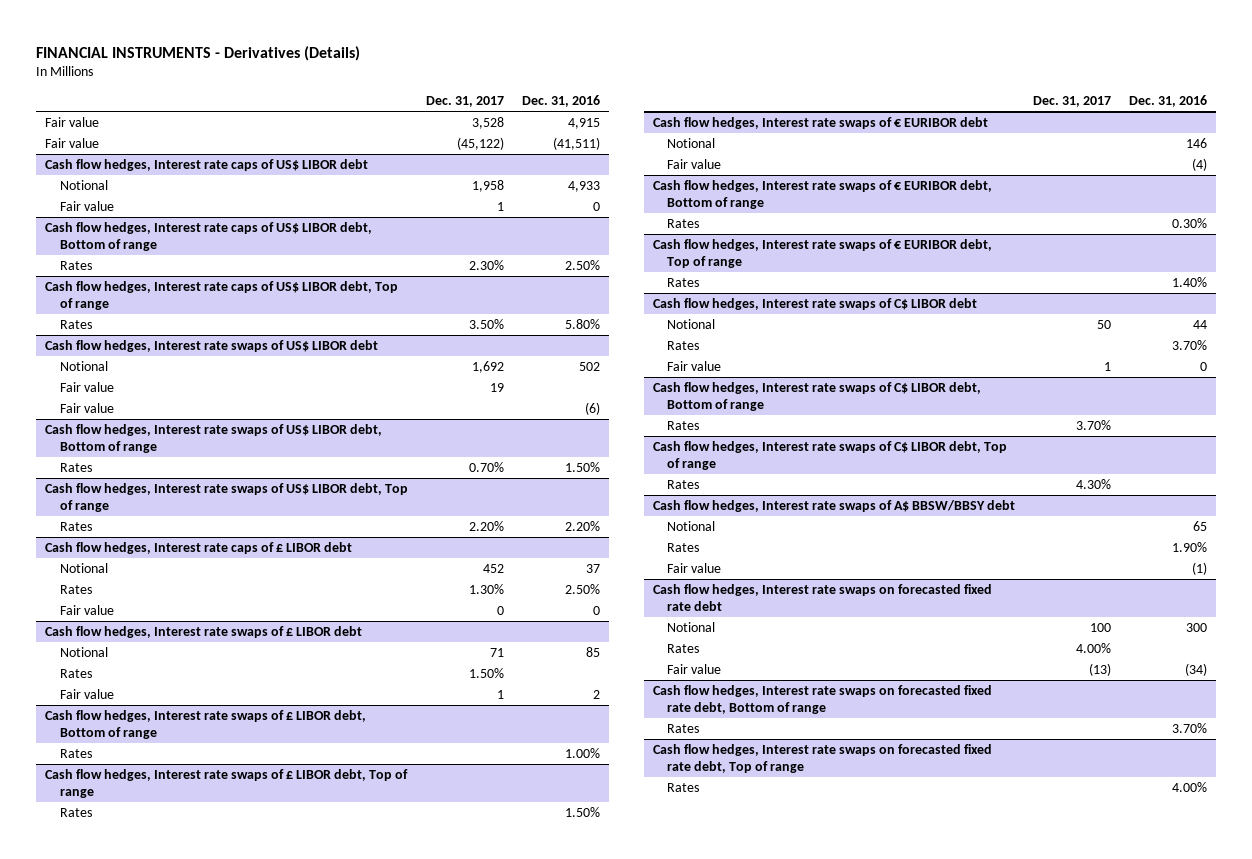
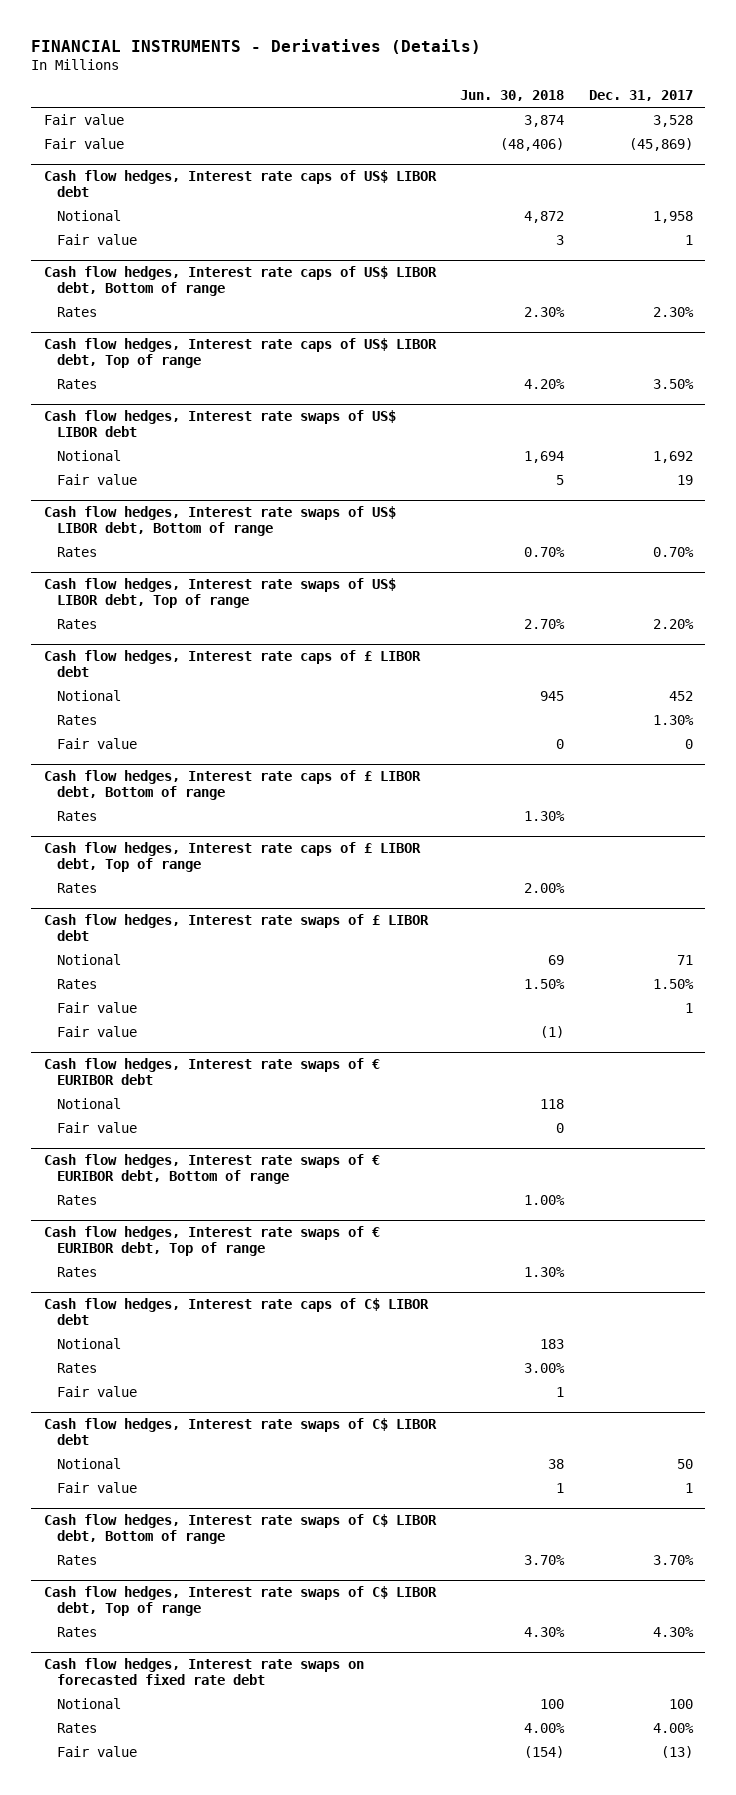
- | Dec. 31, 2017 | Dec. 31, 2016
+ | Jun. 30, 2018 | Dec. 31, 2017
- Fair value | (45,122) | (41,511)
+ Fair value | (48,406) | (45,869)
@ Cash flow hedges, Interest rate swaps of US$ LIBOR debt
- Fair value | | (6)
+ Cash flow hedges, Interest rate caps of £ LIBOR debt, Bottom of range
+ Rates | 1.30% |
+ Cash flow hedges, Interest rate caps of £ LIBOR debt, Top of range
+ Rates | 2.00% |
- Cash flow hedges, Interest rate swaps of £ LIBOR debt, Bottom of range
- Rates | | 1.00%
- Cash flow hedges, Interest rate swaps of £ LIBOR debt, Top of range
- Rates | | 1.50%
@ Cash flow hedges, Interest rate swaps of £ LIBOR debt
+ Fair value | (1) |
+ Cash flow hedges, Interest rate caps of C$ LIBOR debt
+ Notional | 183 |
+ Rates | 3.00% |
+ Fair value | 1 |
@ Cash flow hedges, Interest rate swaps of C$ LIBOR debt
- Rates | | 3.70%
- Cash flow hedges, Interest rate swaps of A$ BBSW/BBSY debt
- Notional | | 65
- Rates | | 1.90%
- Fair value | | (1)
- Cash flow hedges, Interest rate swaps on forecasted fixed rate debt, Bottom of range
- Rates | | 3.70%
- Cash flow hedges, Interest rate swaps on forecasted fixed rate debt, Top of range
- Rates | | 4.00%

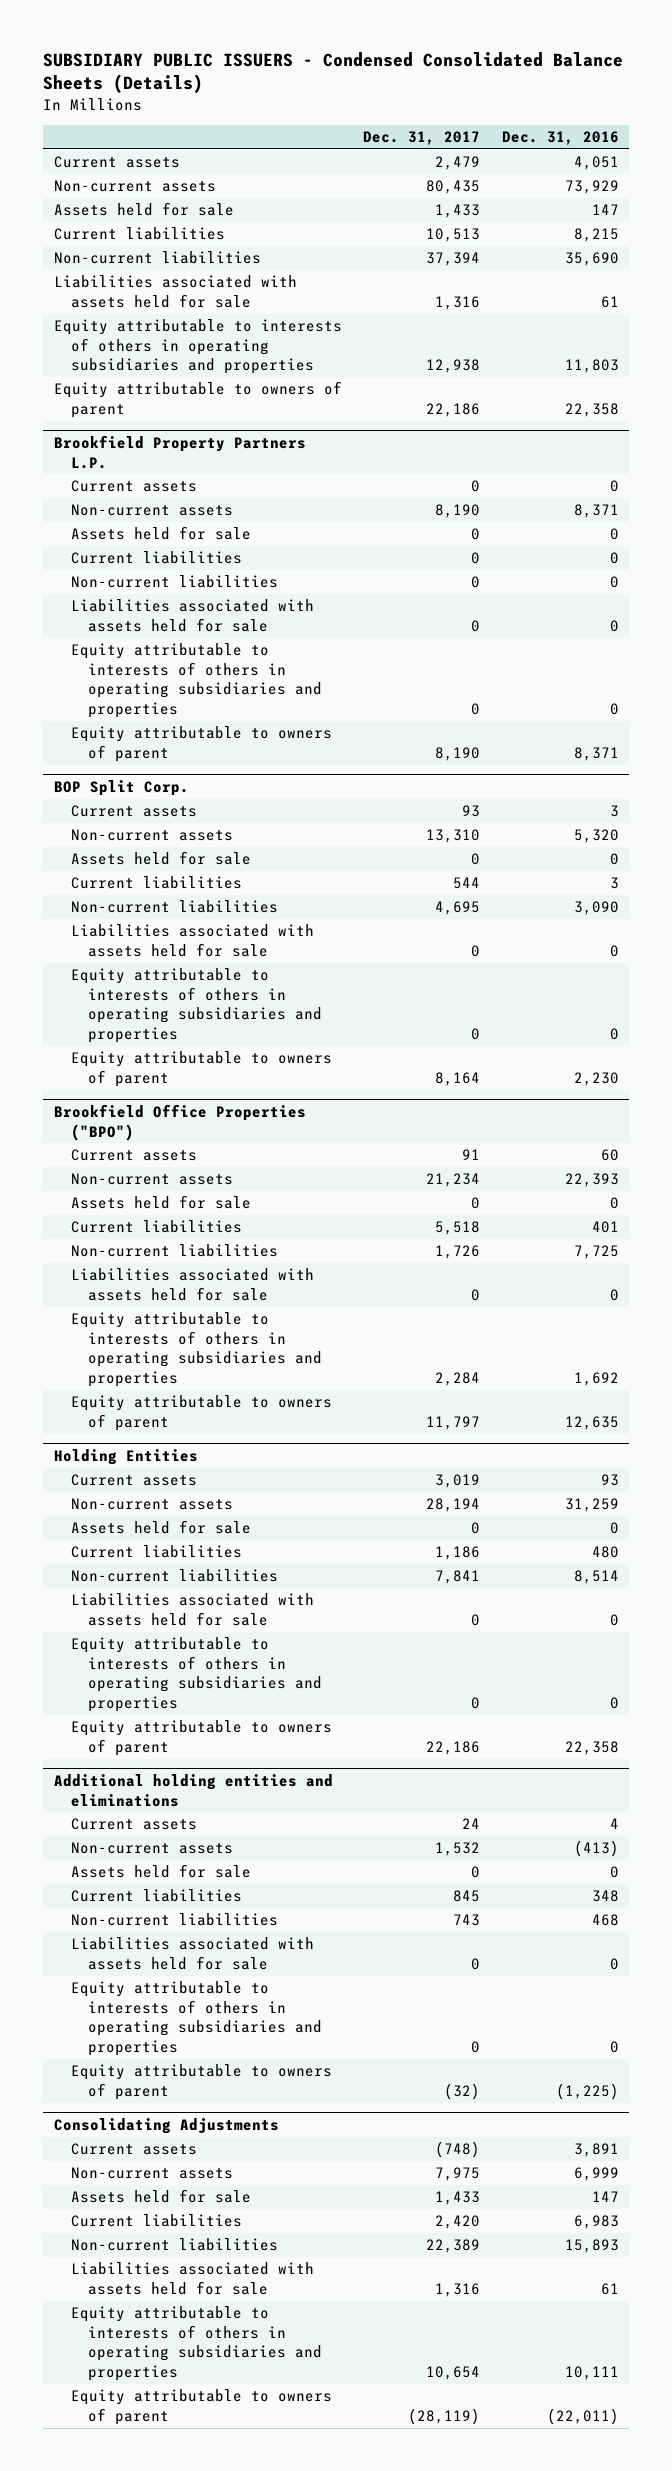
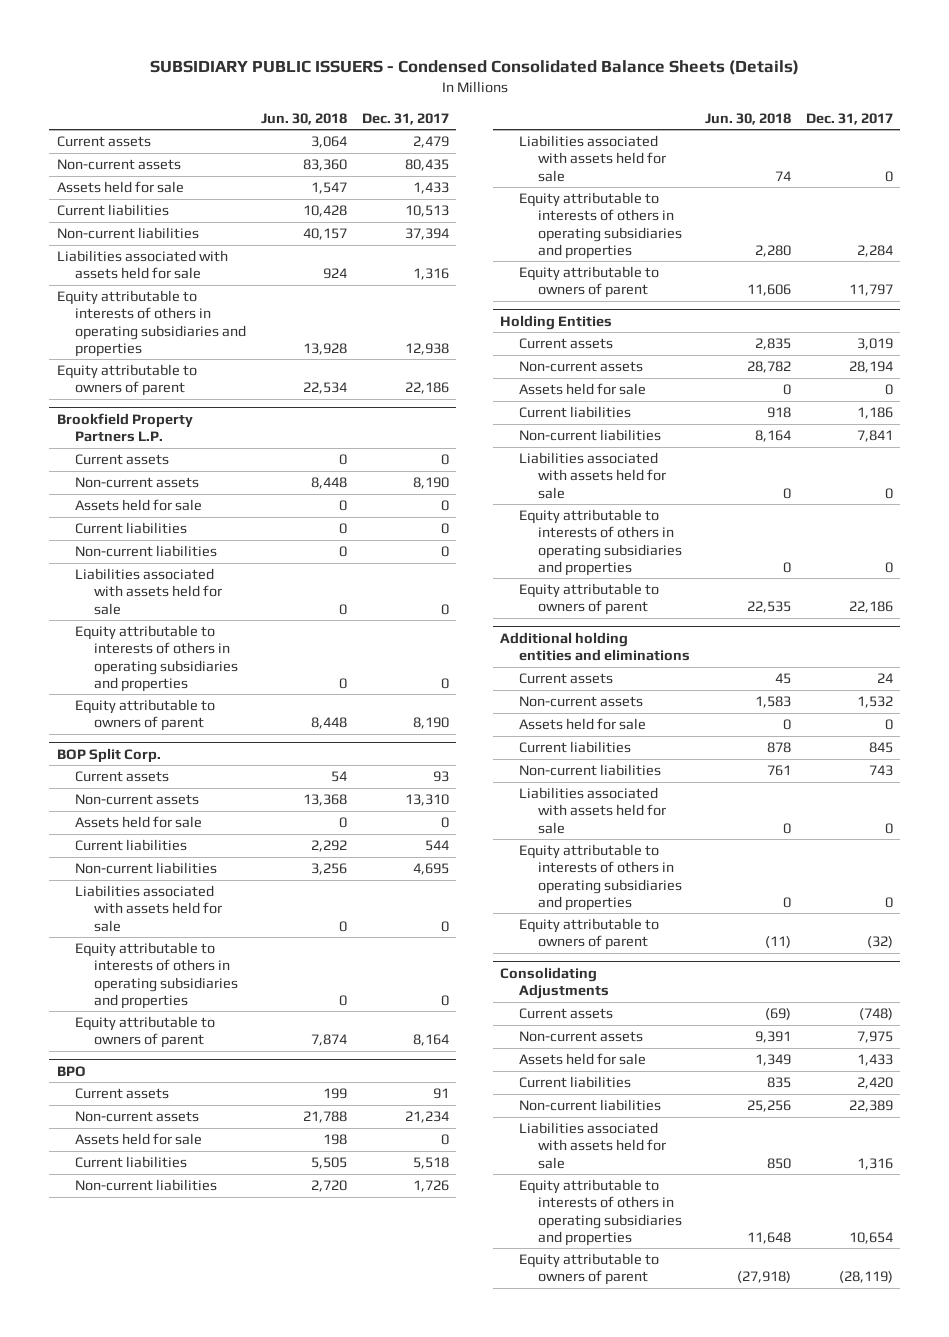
- | Dec. 31, 2017 | Dec. 31, 2016
+ | Jun. 30, 2018 | Dec. 31, 2017
- Brookfield Office Properties ("BPO")
+ BPO

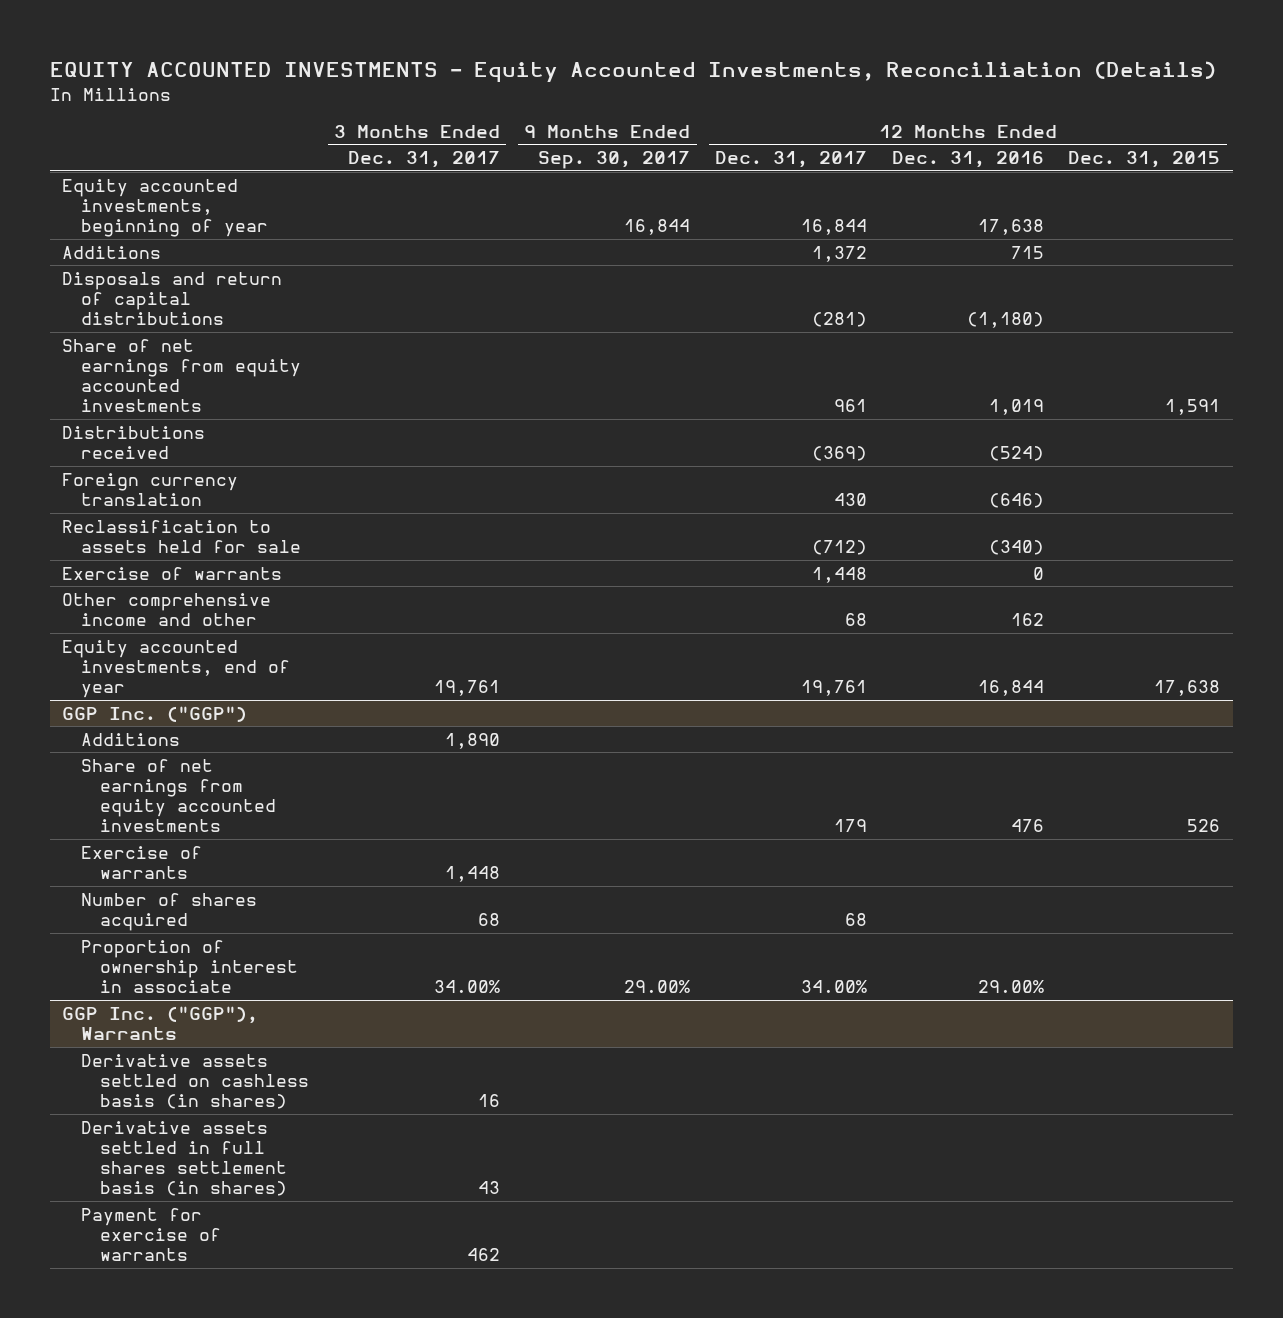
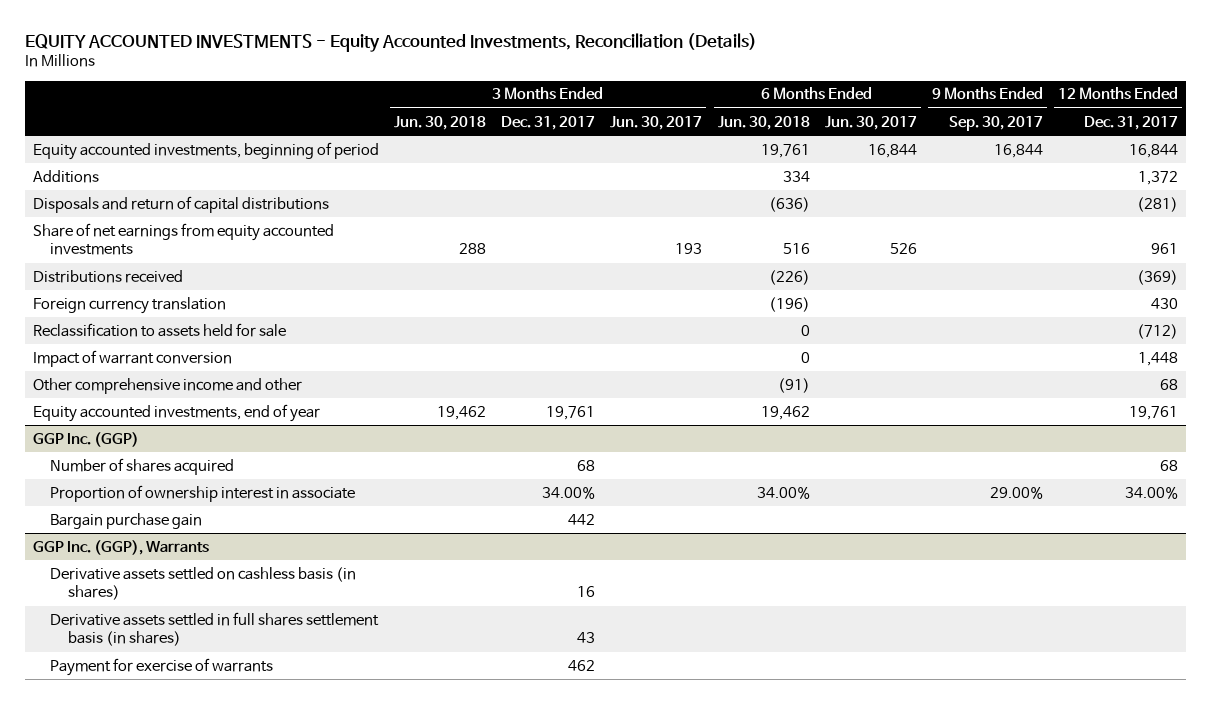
- | 3 Months Ended Dec. 31, 2017 | 9 Months Ended Sep. 30, 2017 | 12 Months Ended Dec. 31, 2017 | 12 Months Ended Dec. 31, 2016 | 12 Months Ended Dec. 31, 2015
+ | 3 Months Ended Jun. 30, 2018 | 3 Months Ended Dec. 31, 2017 | 3 Months Ended Jun. 30, 2017 | 6 Months Ended Jun. 30, 2018 | 6 Months Ended Jun. 30, 2017 | 9 Months Ended Sep. 30, 2017 | 12 Months Ended Dec. 31, 2017
- Equity accounted investments, beginning of year | | 16,844 | 16,844 | 17,638 |
+ Equity accounted investments, beginning of period | | | | 19,761 | 16,844 | 16,844 | 16,844
- Exercise of warrants | | | 1,448 | 0 |
+ Impact of warrant conversion | | | | 0 | | | 1,448
- GGP Inc. ("GGP")
- Additions | 1,890 | | | |
- Share of net earnings from equity accounted investments | | | 179 | 476 | 526
- Exercise of warrants | 1,448 | | | |
+ GGP Inc. (GGP)
- GGP Inc. ("GGP"), Warrants
+ Bargain purchase gain | | 442 | | | | |
+ GGP Inc. (GGP), Warrants

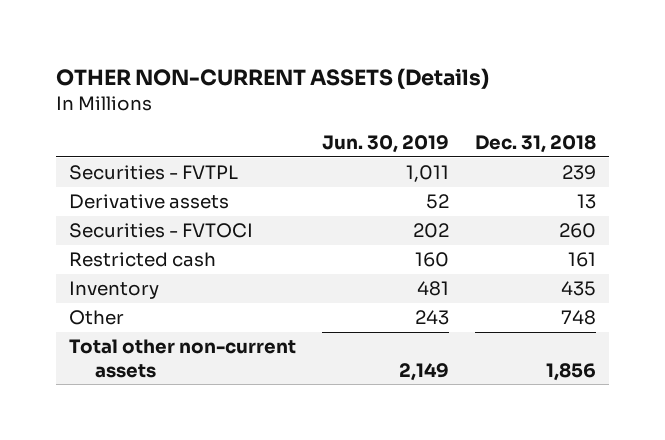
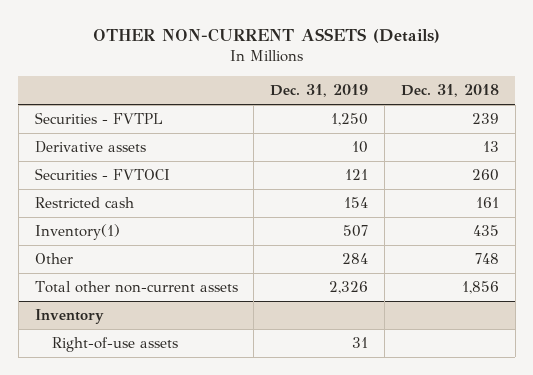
- | Jun. 30, 2019 | Dec. 31, 2018
+ | Dec. 31, 2019 | Dec. 31, 2018
- Inventory | 481 | 435
+ Inventory(1) | 507 | 435
+ Inventory
+ Right-of-use assets | 31 |

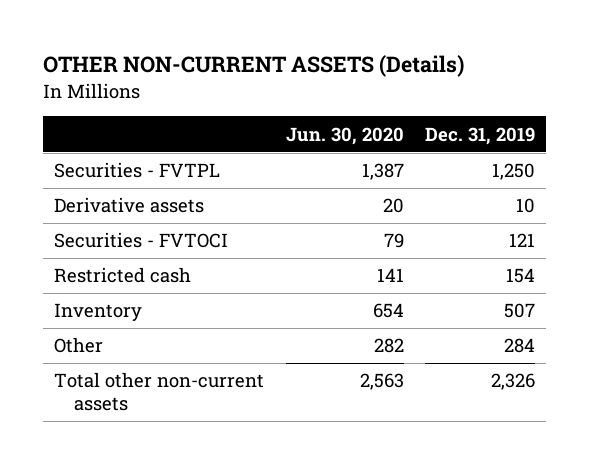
- | Dec. 31, 2019 | Dec. 31, 2018
+ | Jun. 30, 2020 | Dec. 31, 2019
- Inventory(1) | 507 | 435
+ Inventory | 654 | 507
- Inventory
- Right-of-use assets | 31 |

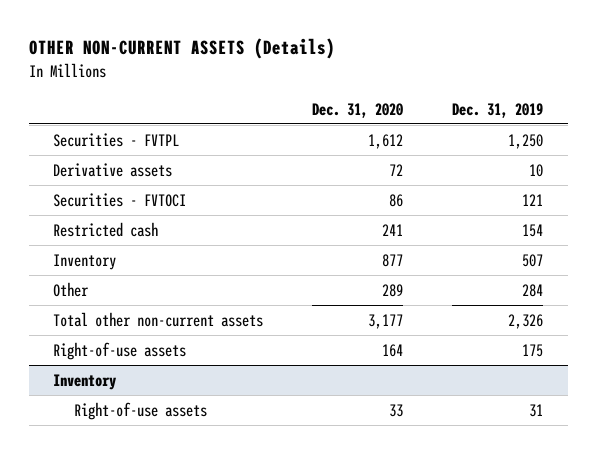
- | Jun. 30, 2020 | Dec. 31, 2019
+ | Dec. 31, 2020 | Dec. 31, 2019
+ Right-of-use assets | 164 | 175
+ Inventory
+ Right-of-use assets | 33 | 31

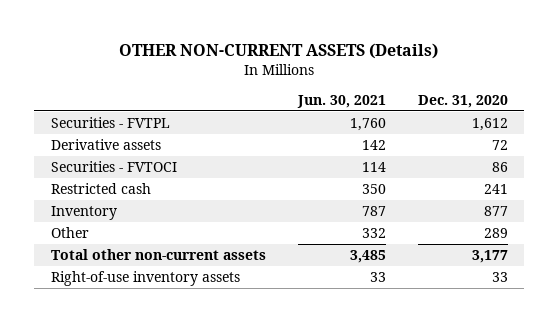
- | Dec. 31, 2020 | Dec. 31, 2019
+ | Jun. 30, 2021 | Dec. 31, 2020
- Right-of-use assets | 164 | 175
- Inventory
- Right-of-use assets | 33 | 31
+ Right-of-use inventory assets | 33 | 33

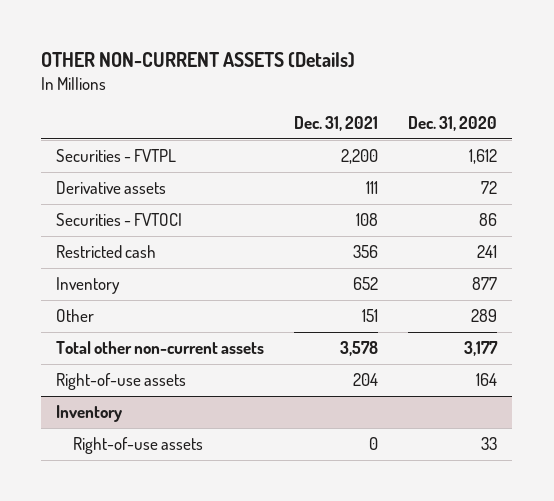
- | Jun. 30, 2021 | Dec. 31, 2020
+ | Dec. 31, 2021 | Dec. 31, 2020
- Right-of-use inventory assets | 33 | 33
+ Right-of-use assets | 204 | 164
+ Inventory
+ Right-of-use assets | 0 | 33

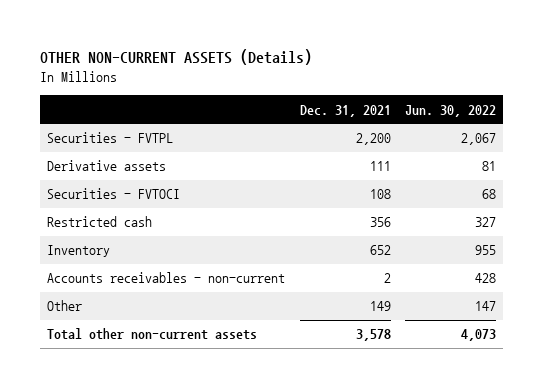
- | Dec. 31, 2021 | Dec. 31, 2020
+ | Dec. 31, 2021 | Jun. 30, 2022
- Other | 151 | 289
+ Accounts receivables - non-current | 2 | 428
+ Other | 149 | 147
- Right-of-use assets | 204 | 164
- Inventory
- Right-of-use assets | 0 | 33

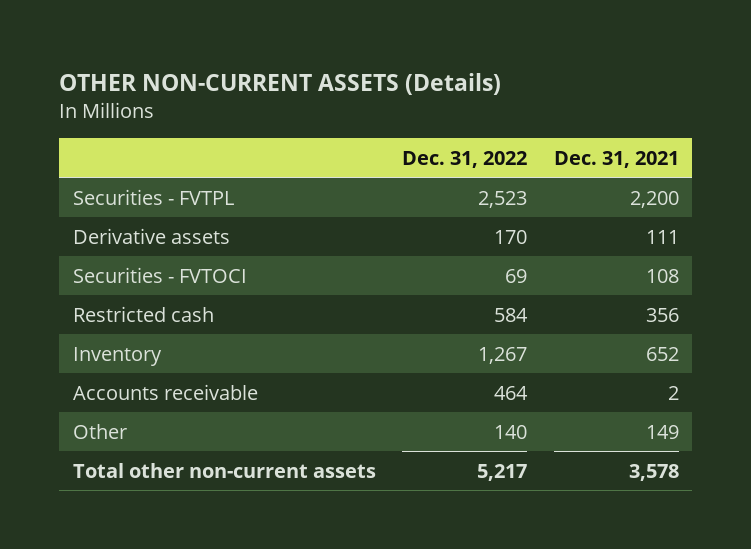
- | Dec. 31, 2021 | Jun. 30, 2022
+ | Dec. 31, 2022 | Dec. 31, 2021
- Accounts receivables - non-current | 2 | 428
+ Accounts receivable | 464 | 2

